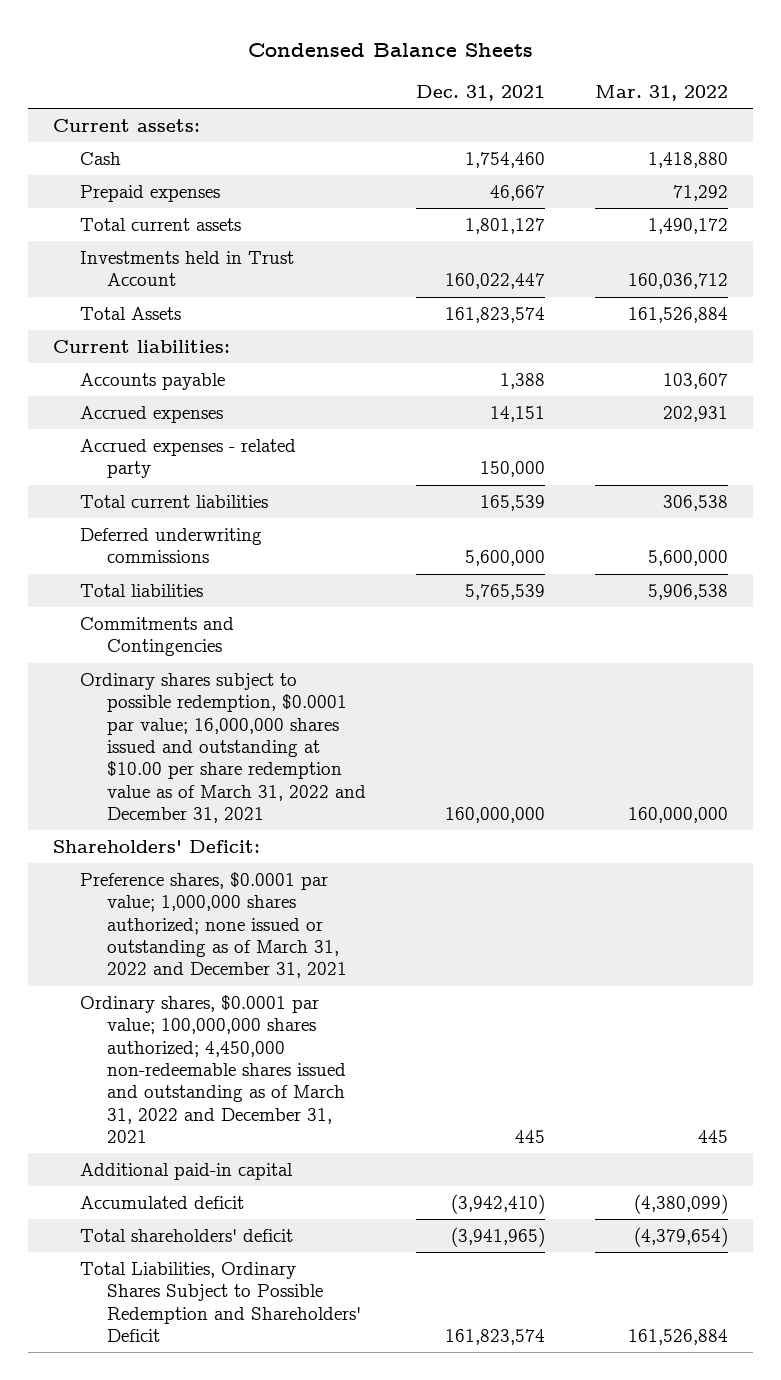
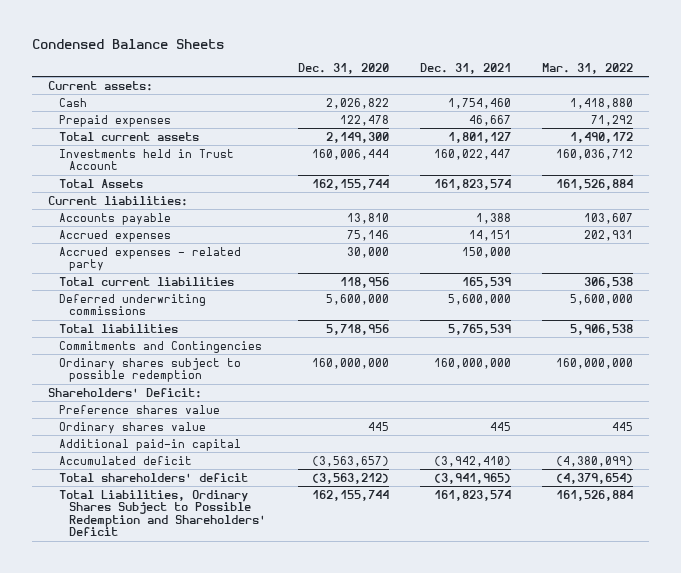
- | Dec. 31, 2021 | Mar. 31, 2022
+ | Dec. 31, 2020 | Dec. 31, 2021 | Mar. 31, 2022
- Ordinary shares subject to possible redemption, $0.0001 par value; 16,000,000 shares issued and outstanding at $10.00 per share redemption value as of March 31, 2022 and December 31, 2021 | 160,000,000 | 160,000,000
+ Ordinary shares subject to possible redemption | 160,000,000 | 160,000,000 | 160,000,000
- Preference shares, $0.0001 par value; 1,000,000 shares authorized; none issued or outstanding as of March 31, 2022 and December 31, 2021
- Ordinary shares, $0.0001 par value; 100,000,000 shares authorized; 4,450,000 non-redeemable shares issued and outstanding as of March 31, 2022 and December 31, 2021 | 445 | 445
+ Preference shares value
+ Ordinary shares value | 445 | 445 | 445

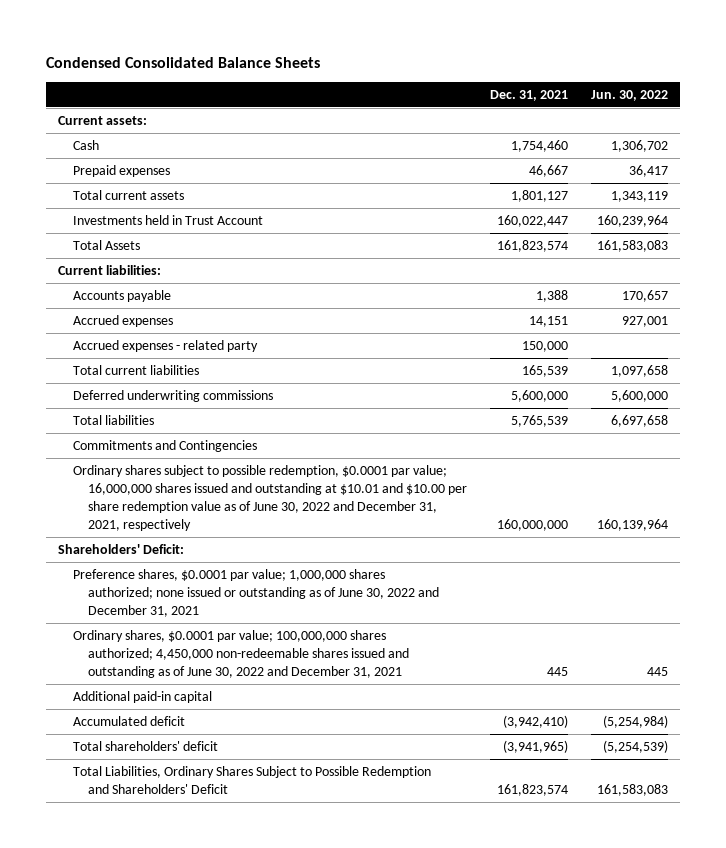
- Condensed Balance Sheets
+ Condensed Consolidated Balance Sheets
- | Dec. 31, 2020 | Dec. 31, 2021 | Mar. 31, 2022
+ | Dec. 31, 2021 | Jun. 30, 2022
- Ordinary shares subject to possible redemption | 160,000,000 | 160,000,000 | 160,000,000
+ Ordinary shares subject to possible redemption, $0.0001 par value; 16,000,000 shares issued and outstanding at $10.01 and $10.00 per share redemption value as of June 30, 2022 and December 31, 2021, respectively | 160,000,000 | 160,139,964
- Preference shares value
- Ordinary shares value | 445 | 445 | 445
+ Preference shares, $0.0001 par value; 1,000,000 shares authorized; none issued or outstanding as of June 30, 2022 and December 31, 2021
+ Ordinary shares, $0.0001 par value; 100,000,000 shares authorized; 4,450,000 non-redeemable shares issued and outstanding as of June 30, 2022 and December 31, 2021 | 445 | 445

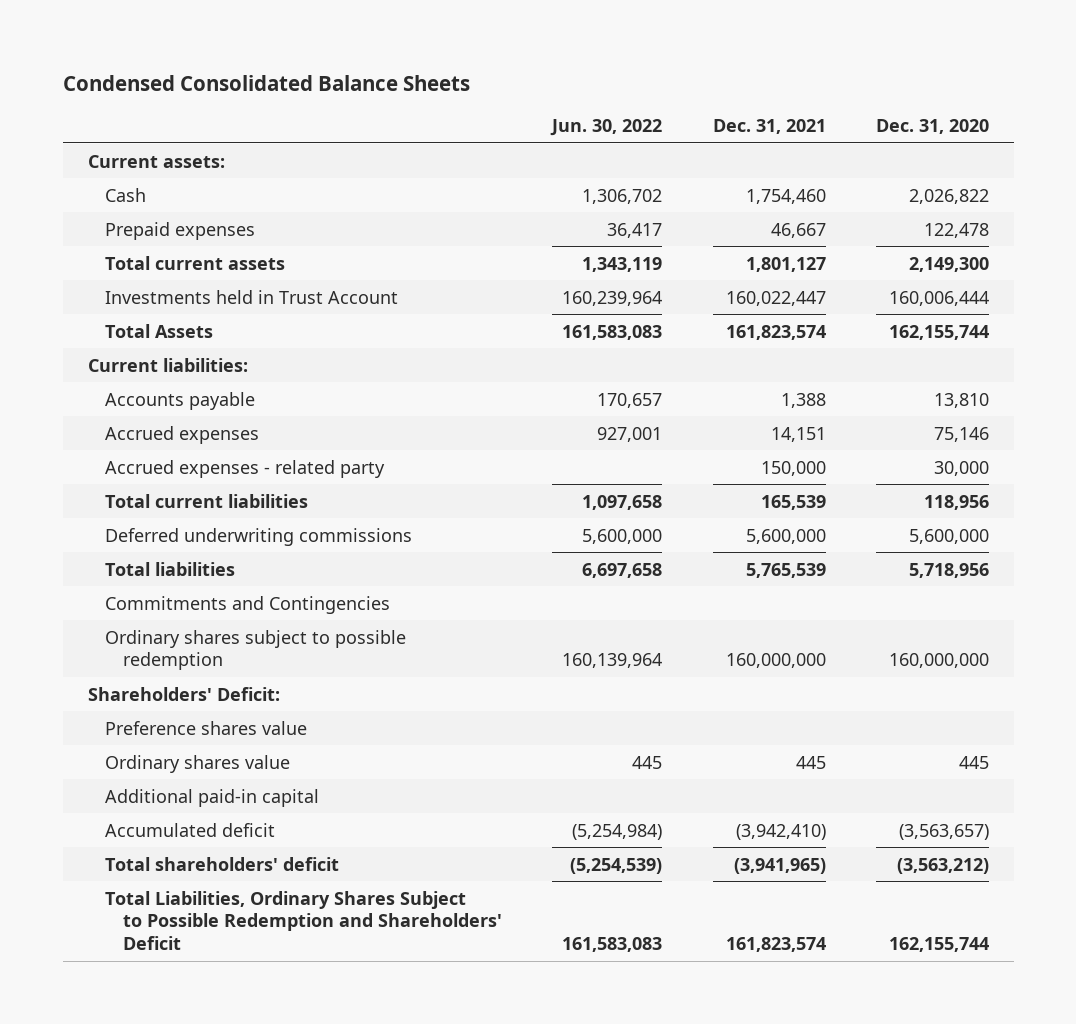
- | Dec. 31, 2021 | Jun. 30, 2022
+ | Jun. 30, 2022 | Dec. 31, 2021 | Dec. 31, 2020
- Ordinary shares subject to possible redemption, $0.0001 par value; 16,000,000 shares issued and outstanding at $10.01 and $10.00 per share redemption value as of June 30, 2022 and December 31, 2021, respectively | 160,000,000 | 160,139,964
+ Ordinary shares subject to possible redemption | 160,139,964 | 160,000,000 | 160,000,000
- Preference shares, $0.0001 par value; 1,000,000 shares authorized; none issued or outstanding as of June 30, 2022 and December 31, 2021
- Ordinary shares, $0.0001 par value; 100,000,000 shares authorized; 4,450,000 non-redeemable shares issued and outstanding as of June 30, 2022 and December 31, 2021 | 445 | 445
+ Preference shares value
+ Ordinary shares value | 445 | 445 | 445

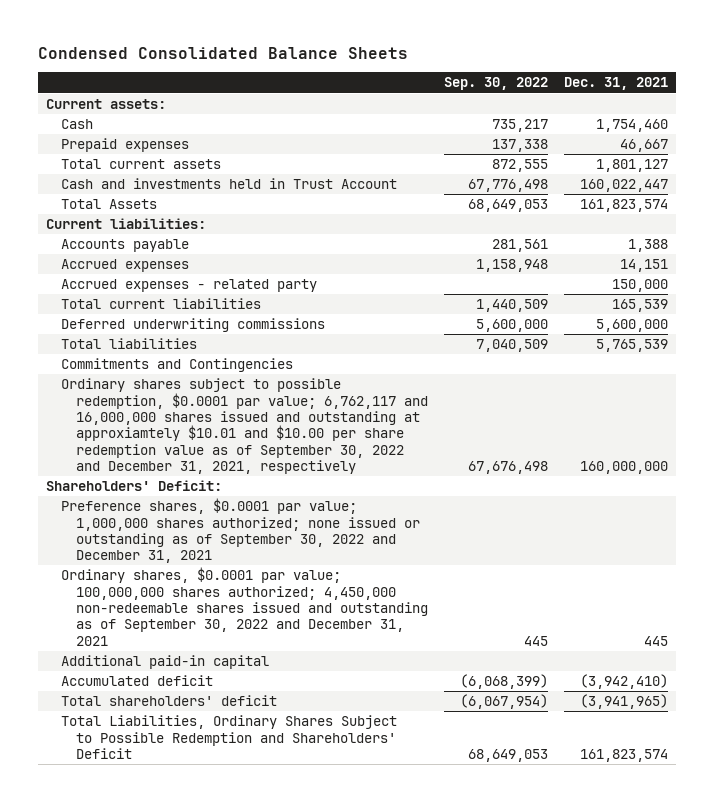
- | Jun. 30, 2022 | Dec. 31, 2021 | Dec. 31, 2020
+ | Sep. 30, 2022 | Dec. 31, 2021
- Investments held in Trust Account | 160,239,964 | 160,022,447 | 160,006,444
+ Cash and investments held in Trust Account | 67,776,498 | 160,022,447
- Ordinary shares subject to possible redemption | 160,139,964 | 160,000,000 | 160,000,000
+ Ordinary shares subject to possible redemption, $0.0001 par value; 6,762,117 and 16,000,000 shares issued and outstanding at approxiamtely $10.01 and $10.00 per share redemption value as of September 30, 2022 and December 31, 2021, respectively | 67,676,498 | 160,000,000
- Preference shares value
- Ordinary shares value | 445 | 445 | 445
+ Preference shares, $0.0001 par value; 1,000,000 shares authorized; none issued or outstanding as of September 30, 2022 and December 31, 2021
+ Ordinary shares, $0.0001 par value; 100,000,000 shares authorized; 4,450,000 non-redeemable shares issued and outstanding as of September 30, 2022 and December 31, 2021 | 445 | 445

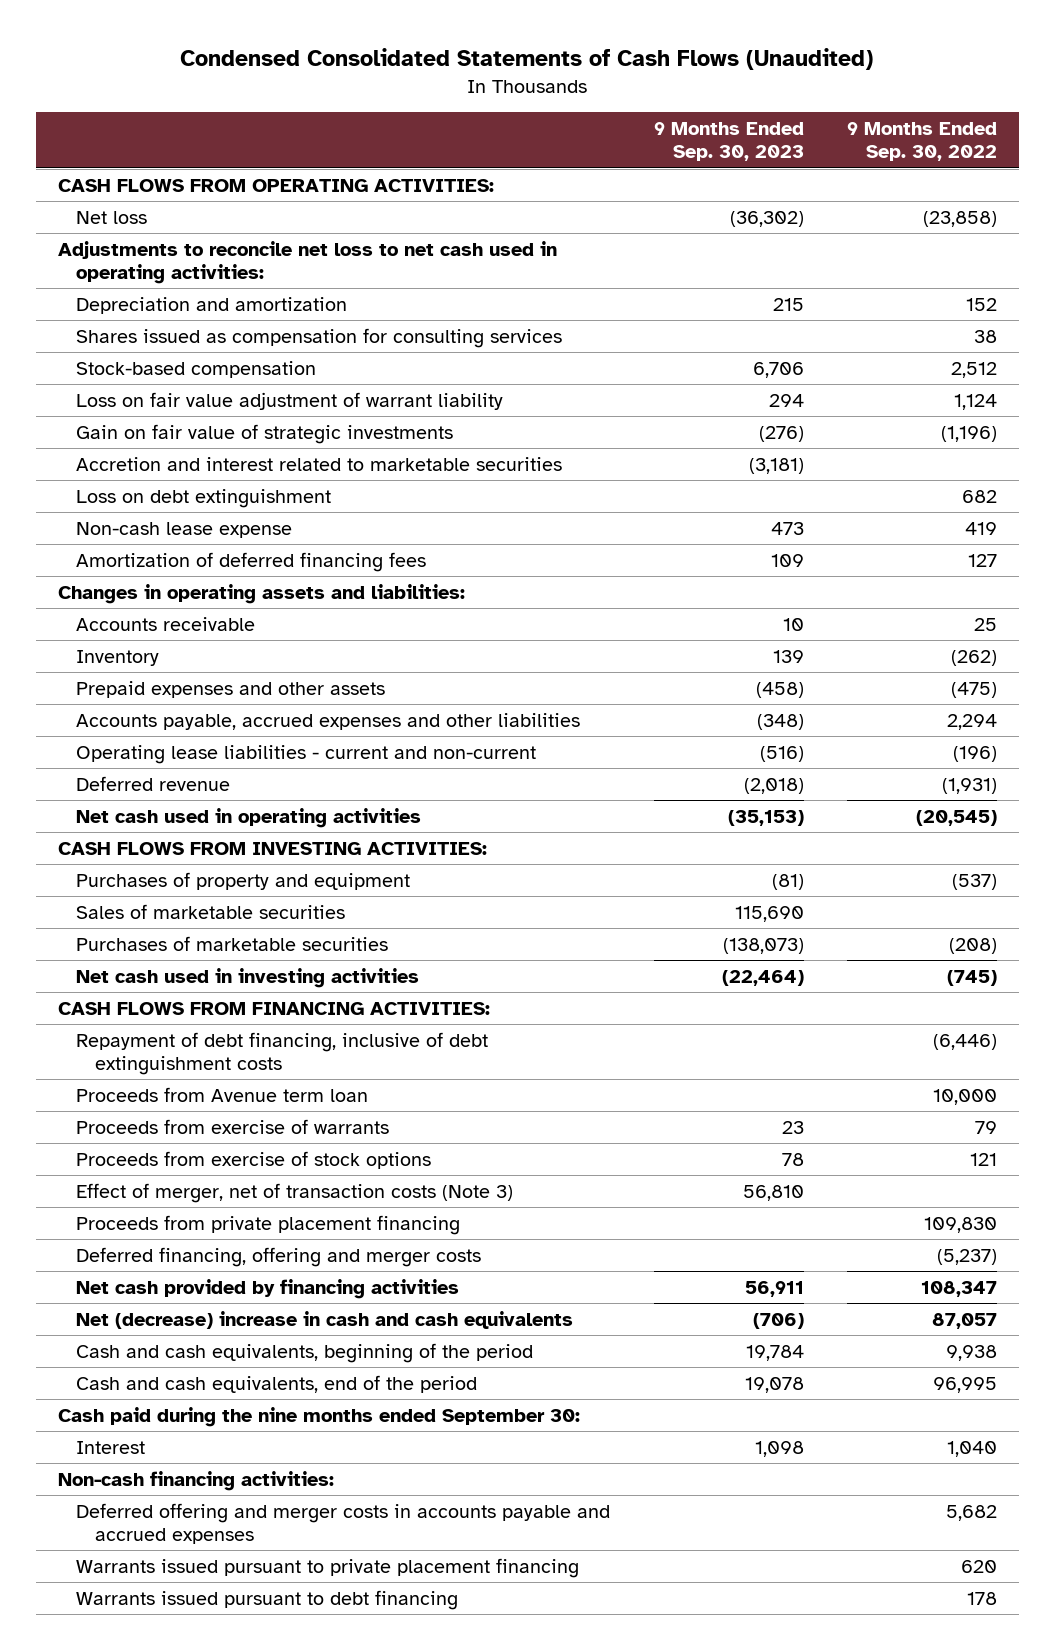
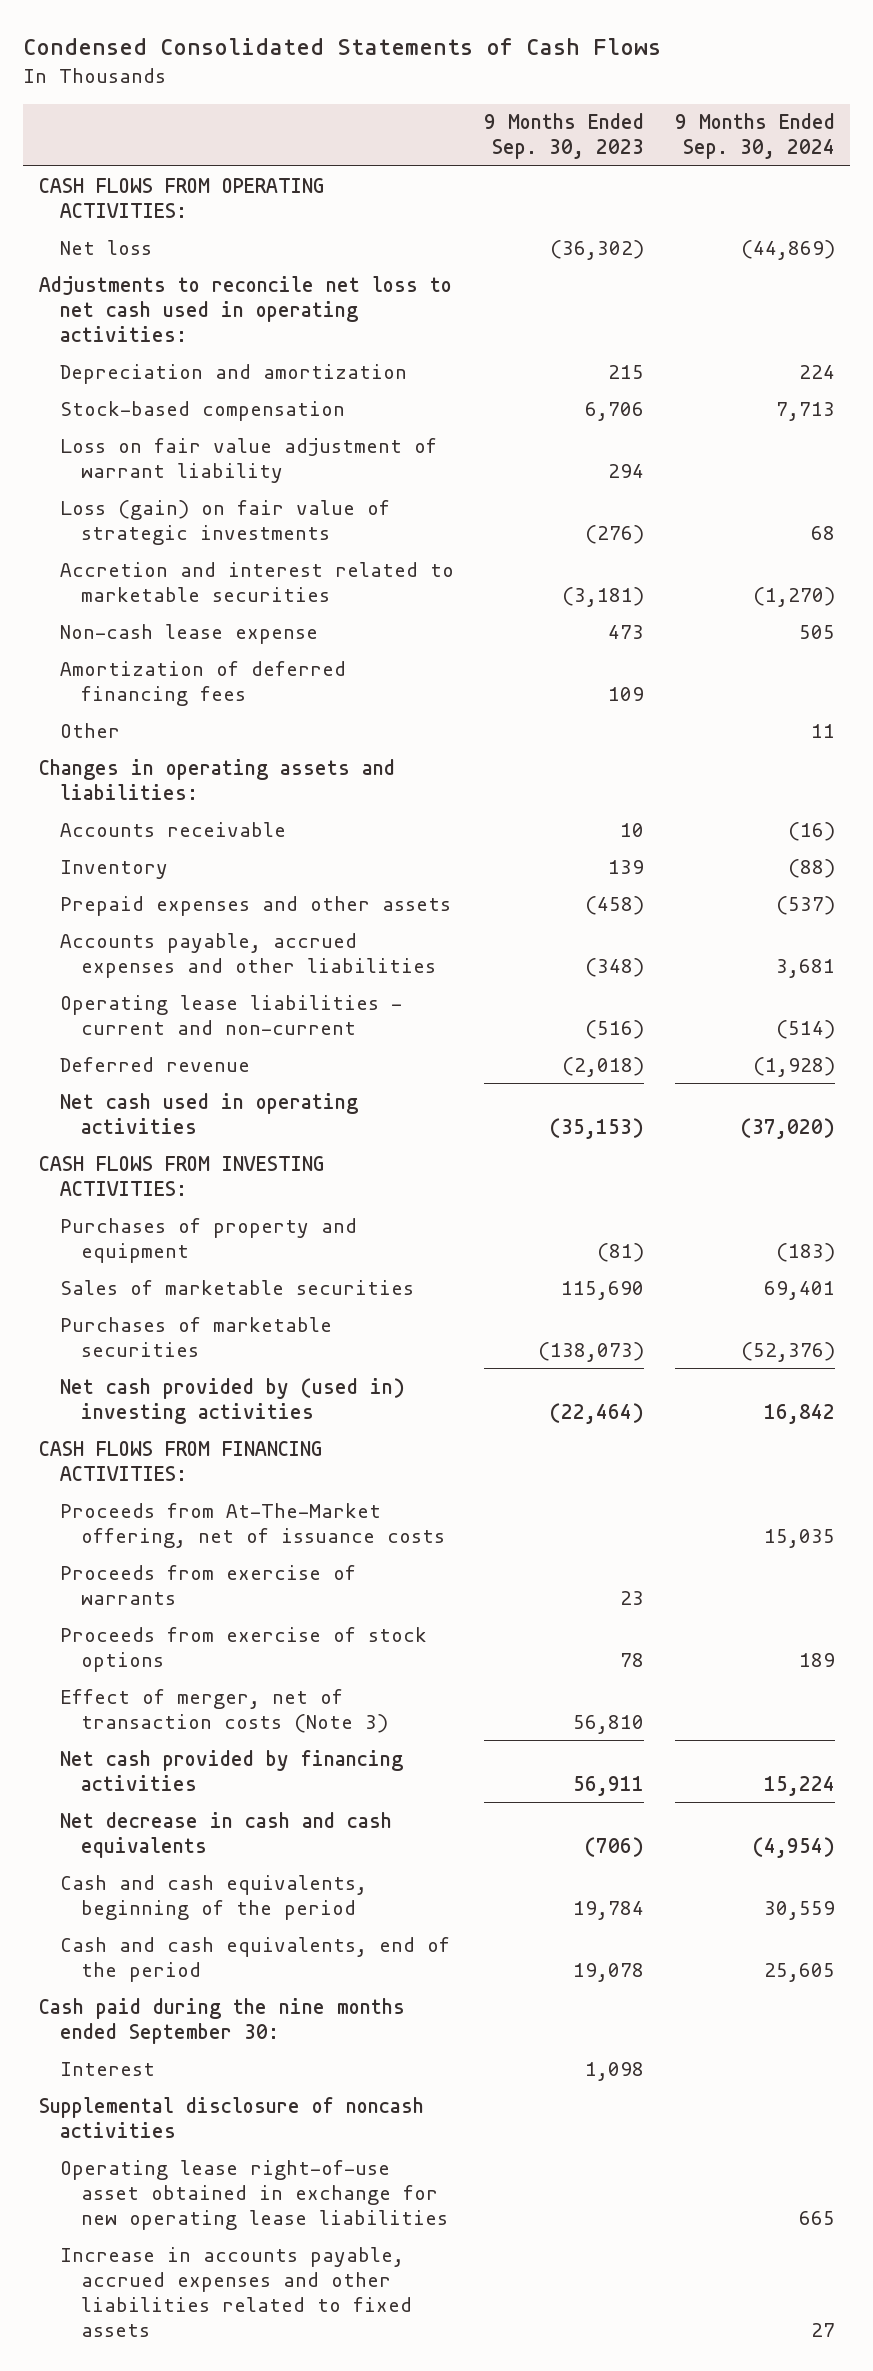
- Condensed Consolidated Statements of Cash Flows (Unaudited)
+ Condensed Consolidated Statements of Cash Flows
- | 9 Months Ended Sep. 30, 2023 | 9 Months Ended Sep. 30, 2022
+ | 9 Months Ended Sep. 30, 2023 | 9 Months Ended Sep. 30, 2024
- Shares issued as compensation for consulting services | | 38
- Gain on fair value of strategic investments | (276) | (1,196)
+ Loss (gain) on fair value of strategic investments | (276) | 68
- Loss on debt extinguishment | | 682
+ Other | | 11
- Net cash used in investing activities | (22,464) | (745)
+ Net cash provided by (used in) investing activities | (22,464) | 16,842
- Repayment of debt financing, inclusive of debt extinguishment costs | | (6,446)
- Proceeds from Avenue term loan | | 10,000
+ Proceeds from At-The-Market offering, net of issuance costs | | 15,035
- Proceeds from private placement financing | | 109,830
- Deferred financing, offering and merger costs | | (5,237)
- Net (decrease) increase in cash and cash equivalents | (706) | 87,057
+ Net decrease in cash and cash equivalents | (706) | (4,954)
- Non-cash financing activities:
- Deferred offering and merger costs in accounts payable and accrued expenses | | 5,682
- Warrants issued pursuant to private placement financing | | 620
- Warrants issued pursuant to debt financing | | 178
+ Supplemental disclosure of noncash activities
+ Operating lease right-of-use asset obtained in exchange for new operating lease liabilities | | 665
+ Increase in accounts payable, accrued expenses and other liabilities related to fixed assets | | 27

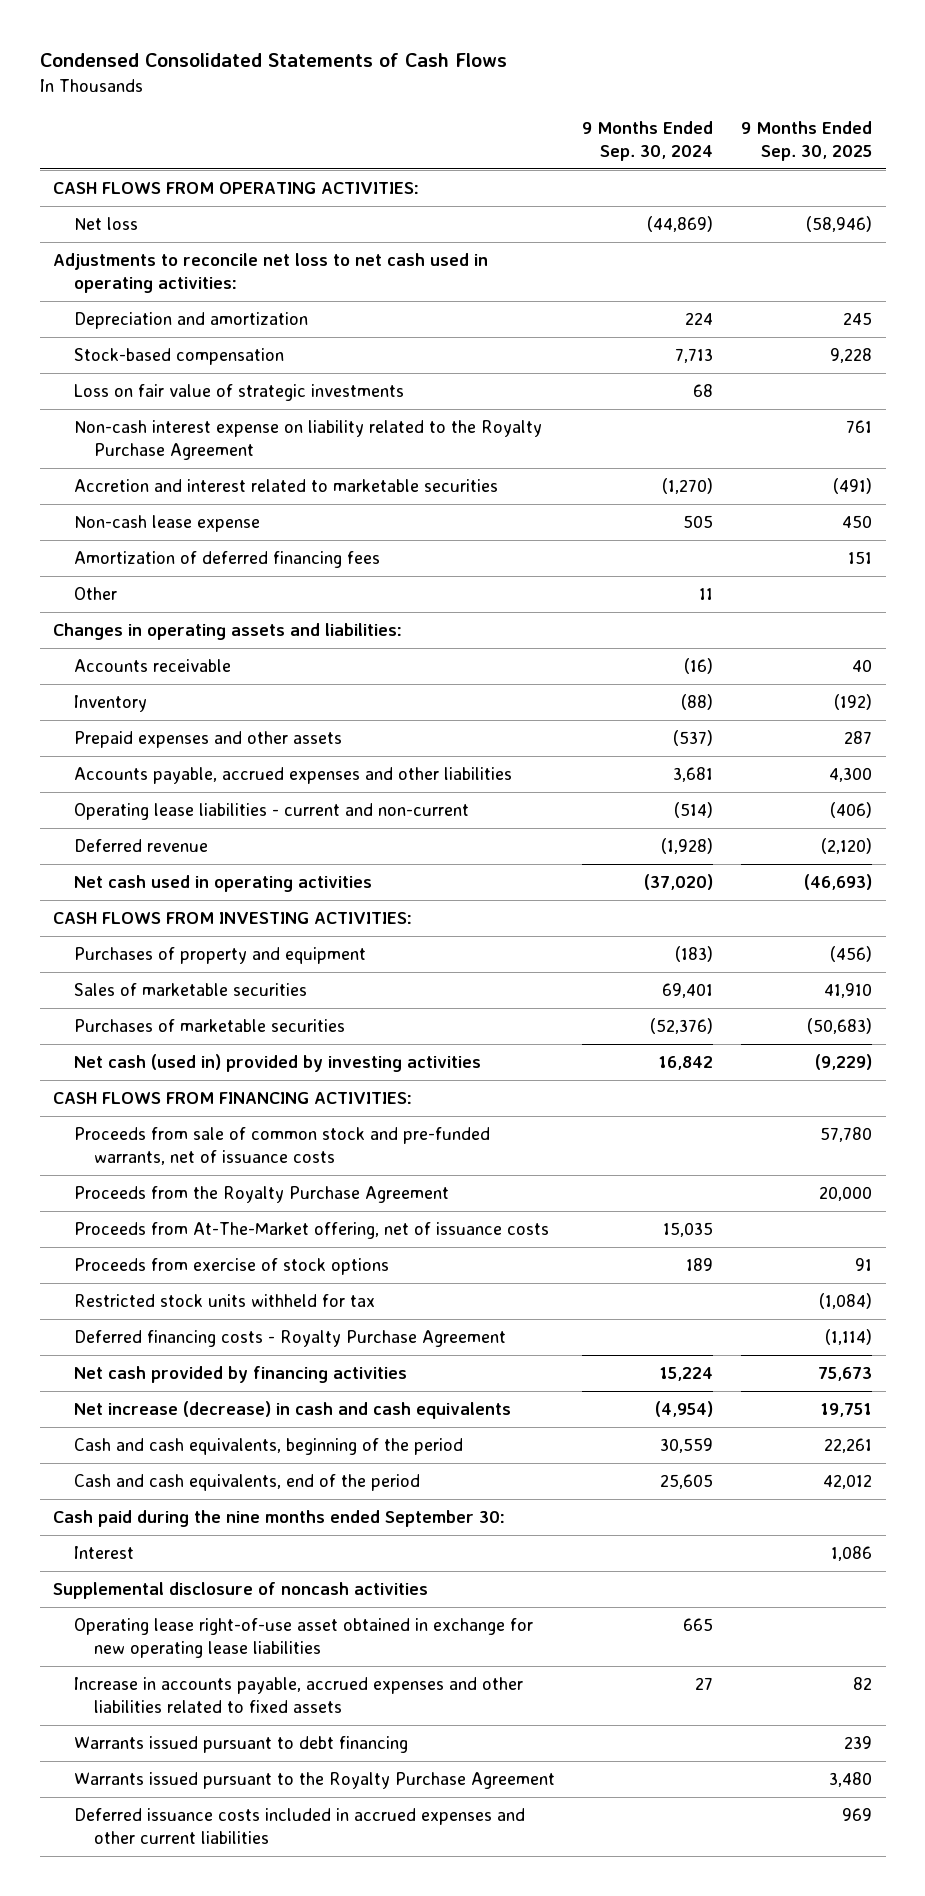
- | 9 Months Ended Sep. 30, 2023 | 9 Months Ended Sep. 30, 2024
+ | 9 Months Ended Sep. 30, 2024 | 9 Months Ended Sep. 30, 2025
- Loss on fair value adjustment of warrant liability | 294 |
- Loss (gain) on fair value of strategic investments | (276) | 68
+ Loss on fair value of strategic investments | 68 |
+ Non-cash interest expense on liability related to the Royalty Purchase Agreement | | 761
- Net cash provided by (used in) investing activities | (22,464) | 16,842
+ Net cash (used in) provided by investing activities | 16,842 | (9,229)
+ Proceeds from sale of common stock and pre-funded warrants, net of issuance costs | | 57,780
+ Proceeds from the Royalty Purchase Agreement | | 20,000
- Proceeds from exercise of warrants | 23 |
- Effect of merger, net of transaction costs (Note 3) | 56,810 |
+ Restricted stock units withheld for tax | | (1,084)
+ Deferred financing costs - Royalty Purchase Agreement | | (1,114)
- Net decrease in cash and cash equivalents | (706) | (4,954)
+ Net increase (decrease) in cash and cash equivalents | (4,954) | 19,751
+ Warrants issued pursuant to debt financing | | 239
+ Warrants issued pursuant to the Royalty Purchase Agreement | | 3,480
+ Deferred issuance costs included in accrued expenses and other current liabilities | | 969

